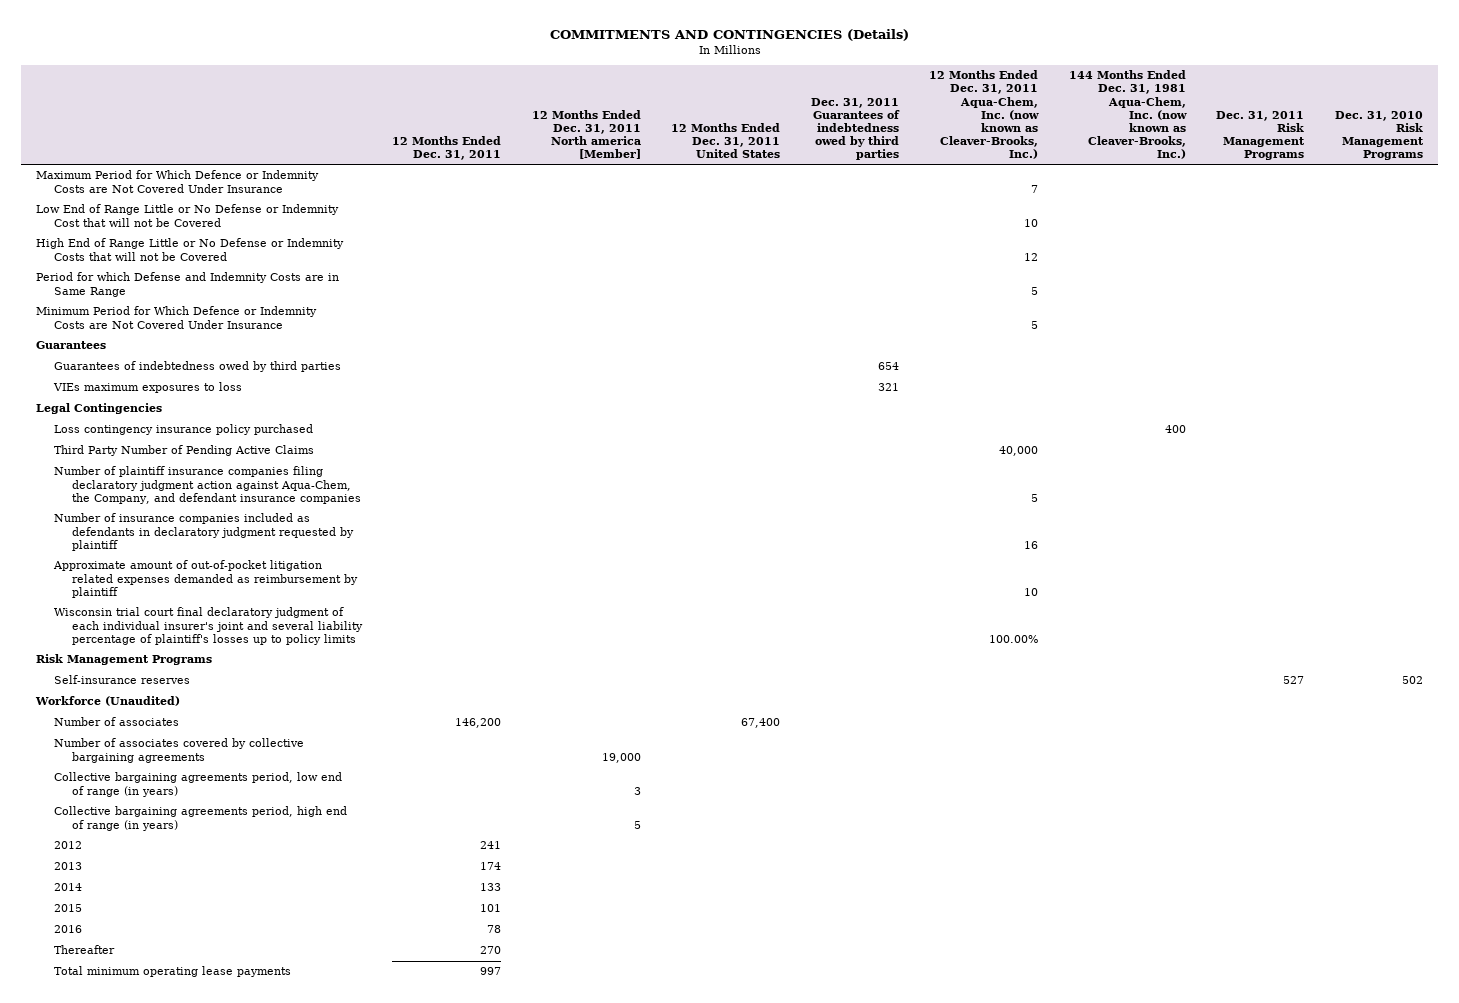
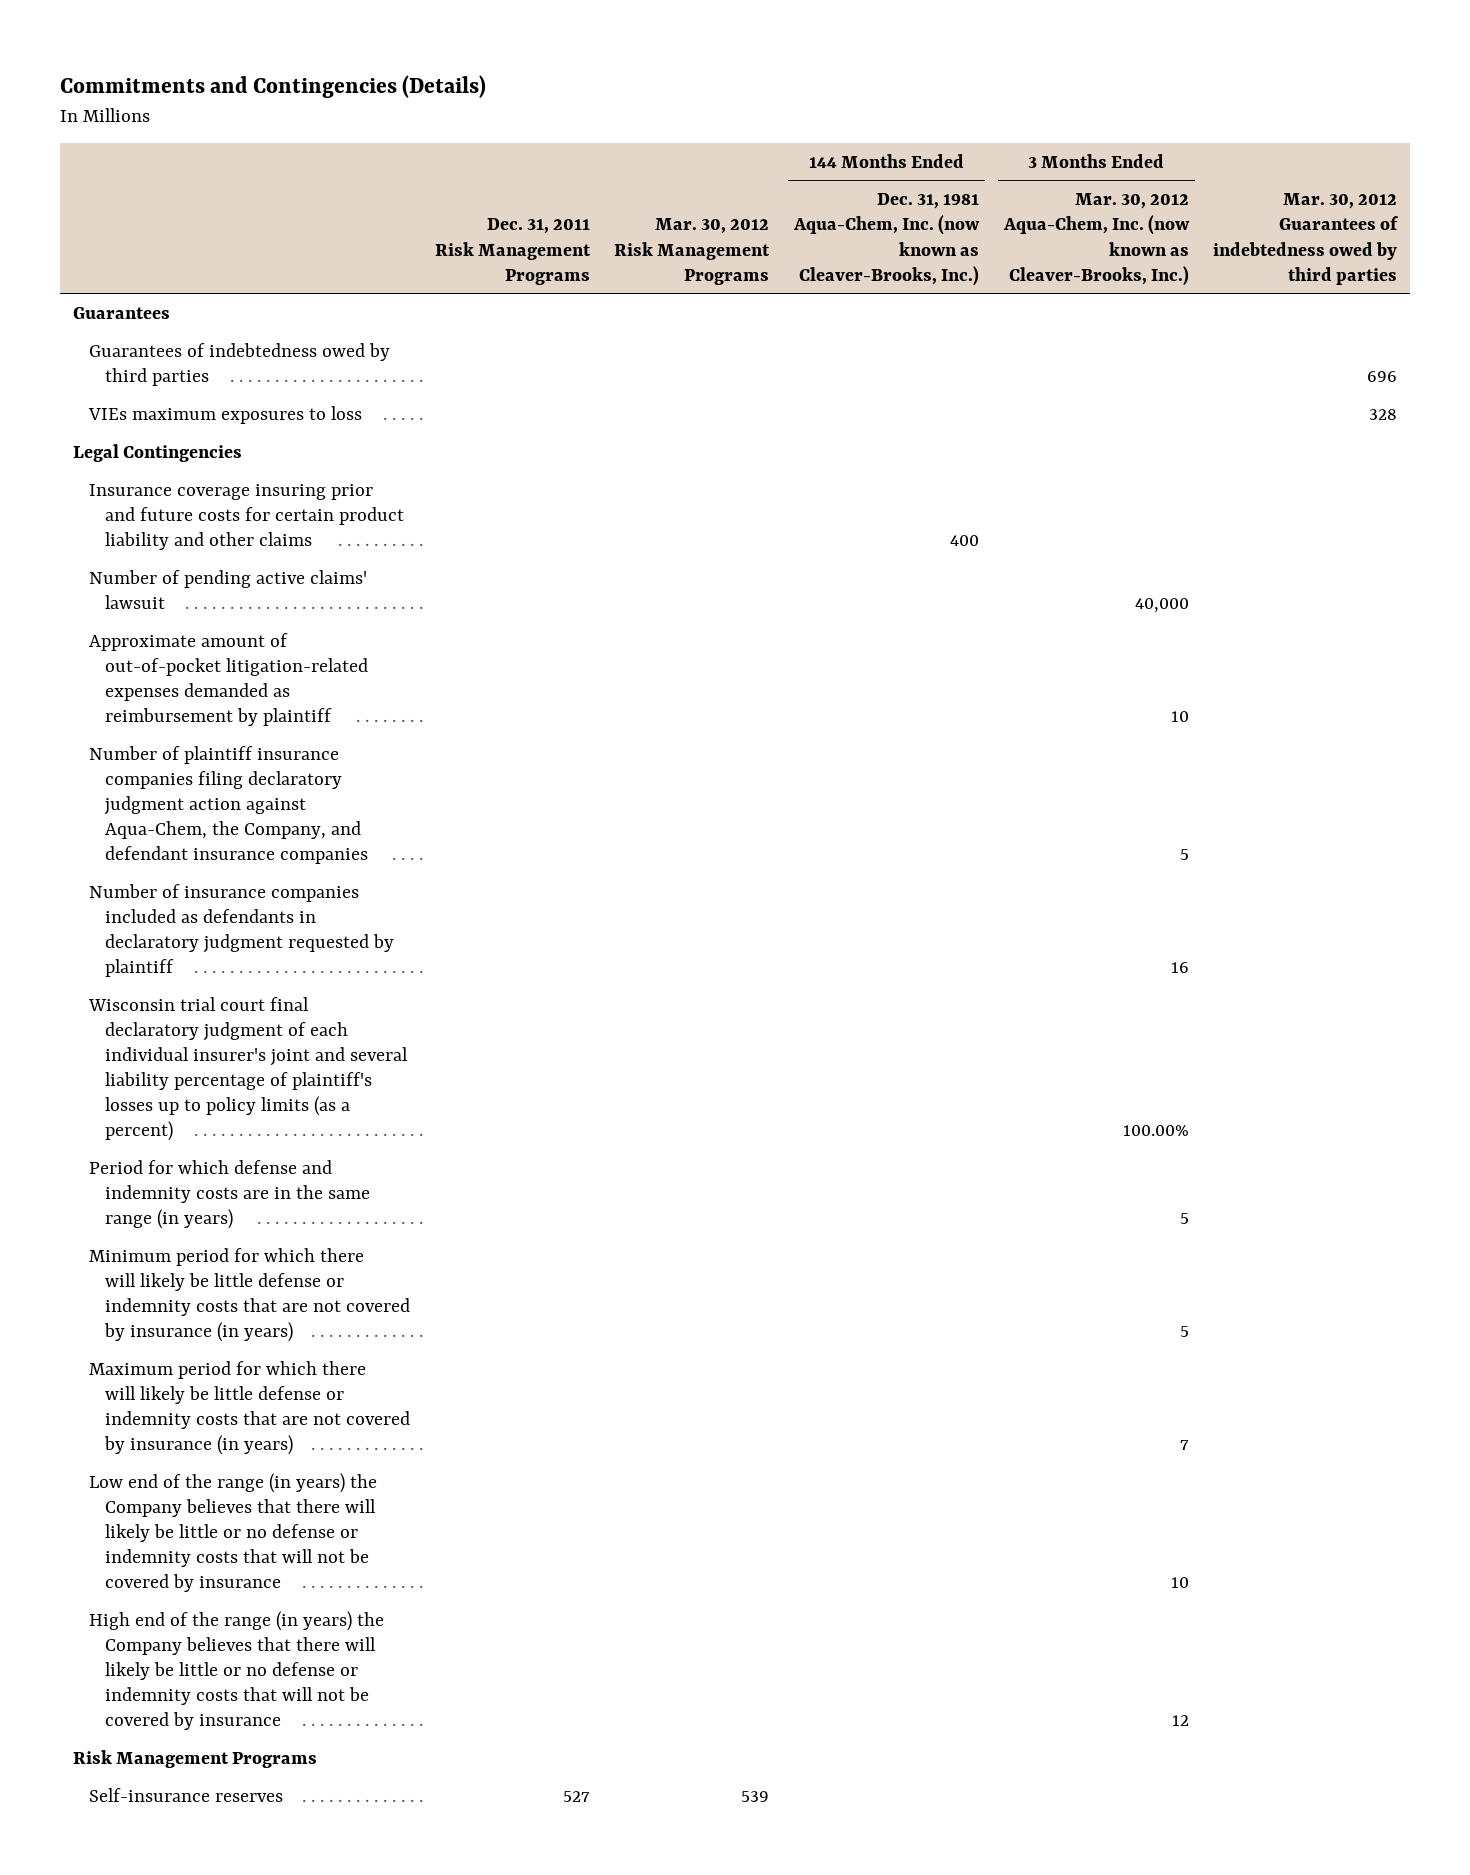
- COMMITMENTS AND CONTINGENCIES (Details)
+ Commitments and Contingencies (Details)
- | 12 Months Ended Dec. 31, 2011 | 12 Months Ended Dec. 31, 2011 North america [Member] | 12 Months Ended Dec. 31, 2011 United States | Dec. 31, 2011 Guarantees of indebtedness owed by third parties | 12 Months Ended Dec. 31, 2011 Aqua-Chem, Inc. (now known as Cleaver-Brooks, Inc.) | 144 Months Ended Dec. 31, 1981 Aqua-Chem, Inc. (now known as Cleaver-Brooks, Inc.) | Dec. 31, 2011 Risk Management Programs | Dec. 31, 2010 Risk Management Programs
+ | Dec. 31, 2011 Risk Management Programs | Mar. 30, 2012 Risk Management Programs | 144 Months Ended Dec. 31, 1981 Aqua-Chem, Inc. (now known as Cleaver-Brooks, Inc.) | 3 Months Ended Mar. 30, 2012 Aqua-Chem, Inc. (now known as Cleaver-Brooks, Inc.) | Mar. 30, 2012 Guarantees of indebtedness owed by third parties
- Maximum Period for Which Defence or Indemnity Costs are Not Covered Under Insurance | | | | | 7 | | |
- Low End of Range Little or No Defense or Indemnity Cost that will not be Covered | | | | | 10 | | |
- High End of Range Little or No Defense or Indemnity Costs that will not be Covered | | | | | 12 | | |
- Period for which Defense and Indemnity Costs are in Same Range | | | | | 5 | | |
- Minimum Period for Which Defence or Indemnity Costs are Not Covered Under Insurance | | | | | 5 | | |
- Loss contingency insurance policy purchased | | | | | | 400 | |
- Third Party Number of Pending Active Claims | | | | | 40,000 | | |
+ Insurance coverage insuring prior and future costs for certain product liability and other claims | | | 400 | |
+ Number of pending active claims' lawsuit | | | | 40,000 |
+ Approximate amount of out-of-pocket litigation-related expenses demanded as reimbursement by plaintiff | | | | 10 |
- Approximate amount of out-of-pocket litigation related expenses demanded as reimbursement by plaintiff | | | | | 10 | | |
- Wisconsin trial court final declaratory judgment of each individual insurer's joint and several liability percentage of plaintiff's losses up to policy limits | | | | | 100.00% | | |
+ Wisconsin trial court final declaratory judgment of each individual insurer's joint and several liability percentage of plaintiff's losses up to policy limits (as a percent) | | | | 100.00% |
+ Period for which defense and indemnity costs are in the same range (in years) | | | | 5 |
+ Minimum period for which there will likely be little defense or indemnity costs that are not covered by insurance (in years) | | | | 5 |
+ Maximum period for which there will likely be little defense or indemnity costs that are not covered by insurance (in years) | | | | 7 |
+ Low end of the range (in years) the Company believes that there will likely be little or no defense or indemnity costs that will not be covered by insurance | | | | 10 |
+ High end of the range (in years) the Company believes that there will likely be little or no defense or indemnity costs that will not be covered by insurance | | | | 12 |
- Workforce (Unaudited)
- Number of associates | 146,200 | | 67,400 | | | | |
- Number of associates covered by collective bargaining agreements | | 19,000 | | | | | |
- Collective bargaining agreements period, low end of range (in years) | | 3 | | | | | |
- Collective bargaining agreements period, high end of range (in years) | | 5 | | | | | |
- 2012 | 241 | | | | | | |
- 2013 | 174 | | | | | | |
- 2014 | 133 | | | | | | |
- 2015 | 101 | | | | | | |
- 2016 | 78 | | | | | | |
- Thereafter | 270 | | | | | | |
- Total minimum operating lease payments | 997 | | | | | | |

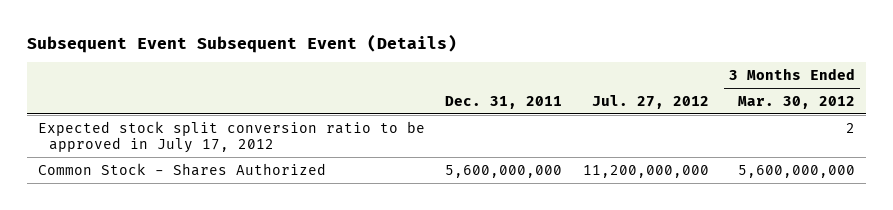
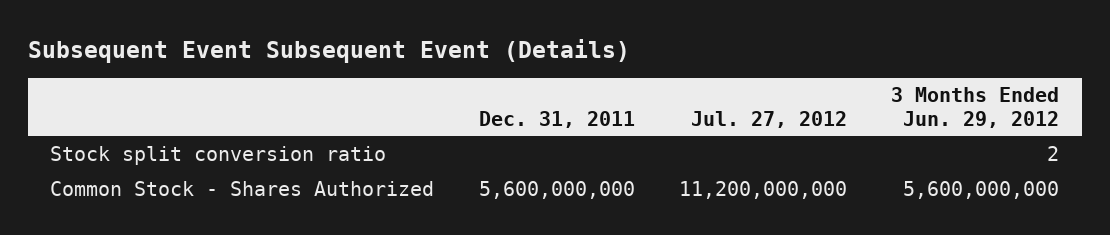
- | Dec. 31, 2011 | Jul. 27, 2012 | 3 Months Ended Mar. 30, 2012
+ | Dec. 31, 2011 | Jul. 27, 2012 | 3 Months Ended Jun. 29, 2012
- Expected stock split conversion ratio to be approved in July 17, 2012 | | | 2
+ Stock split conversion ratio | | | 2

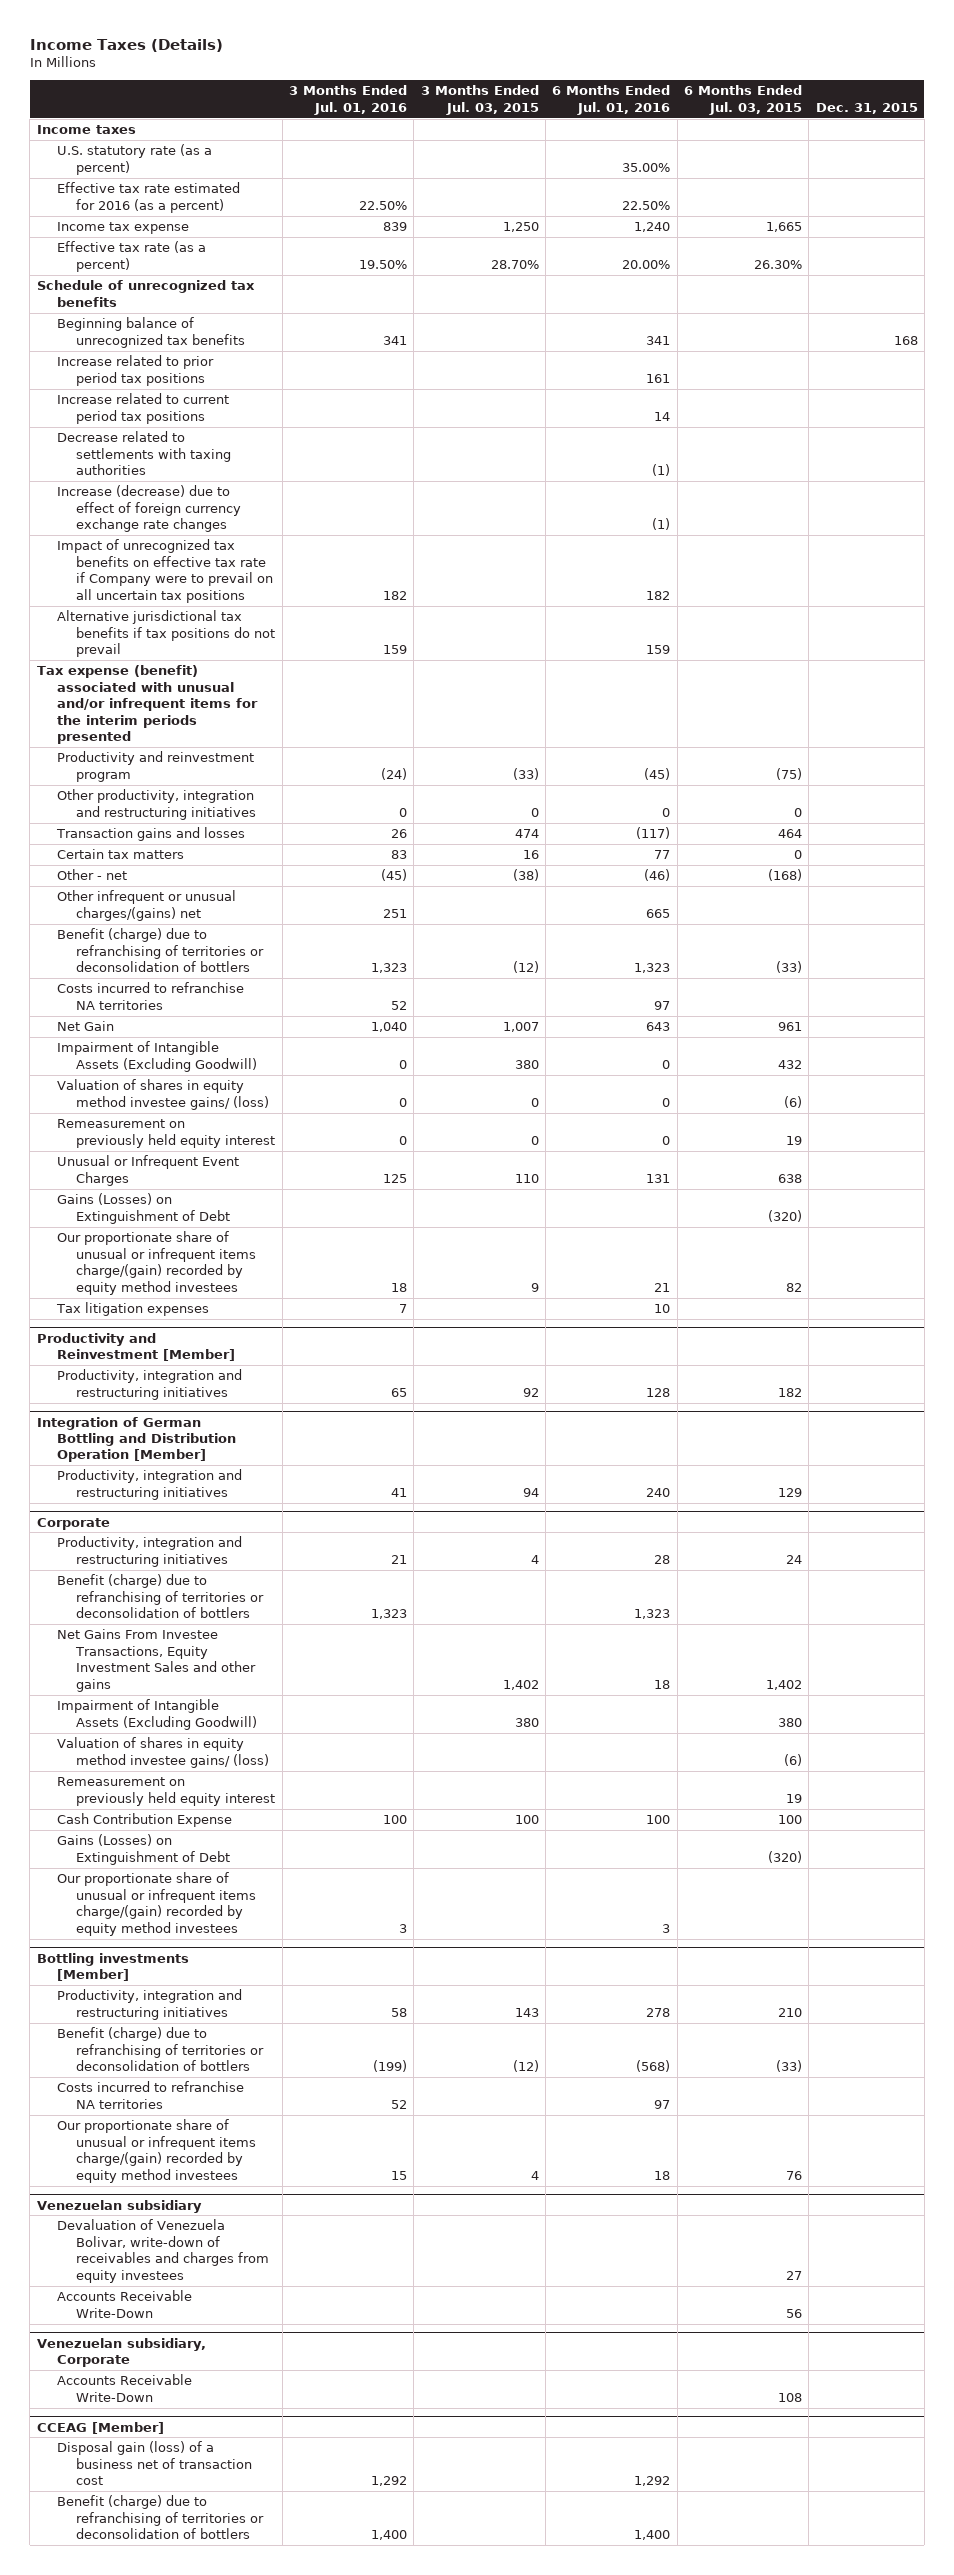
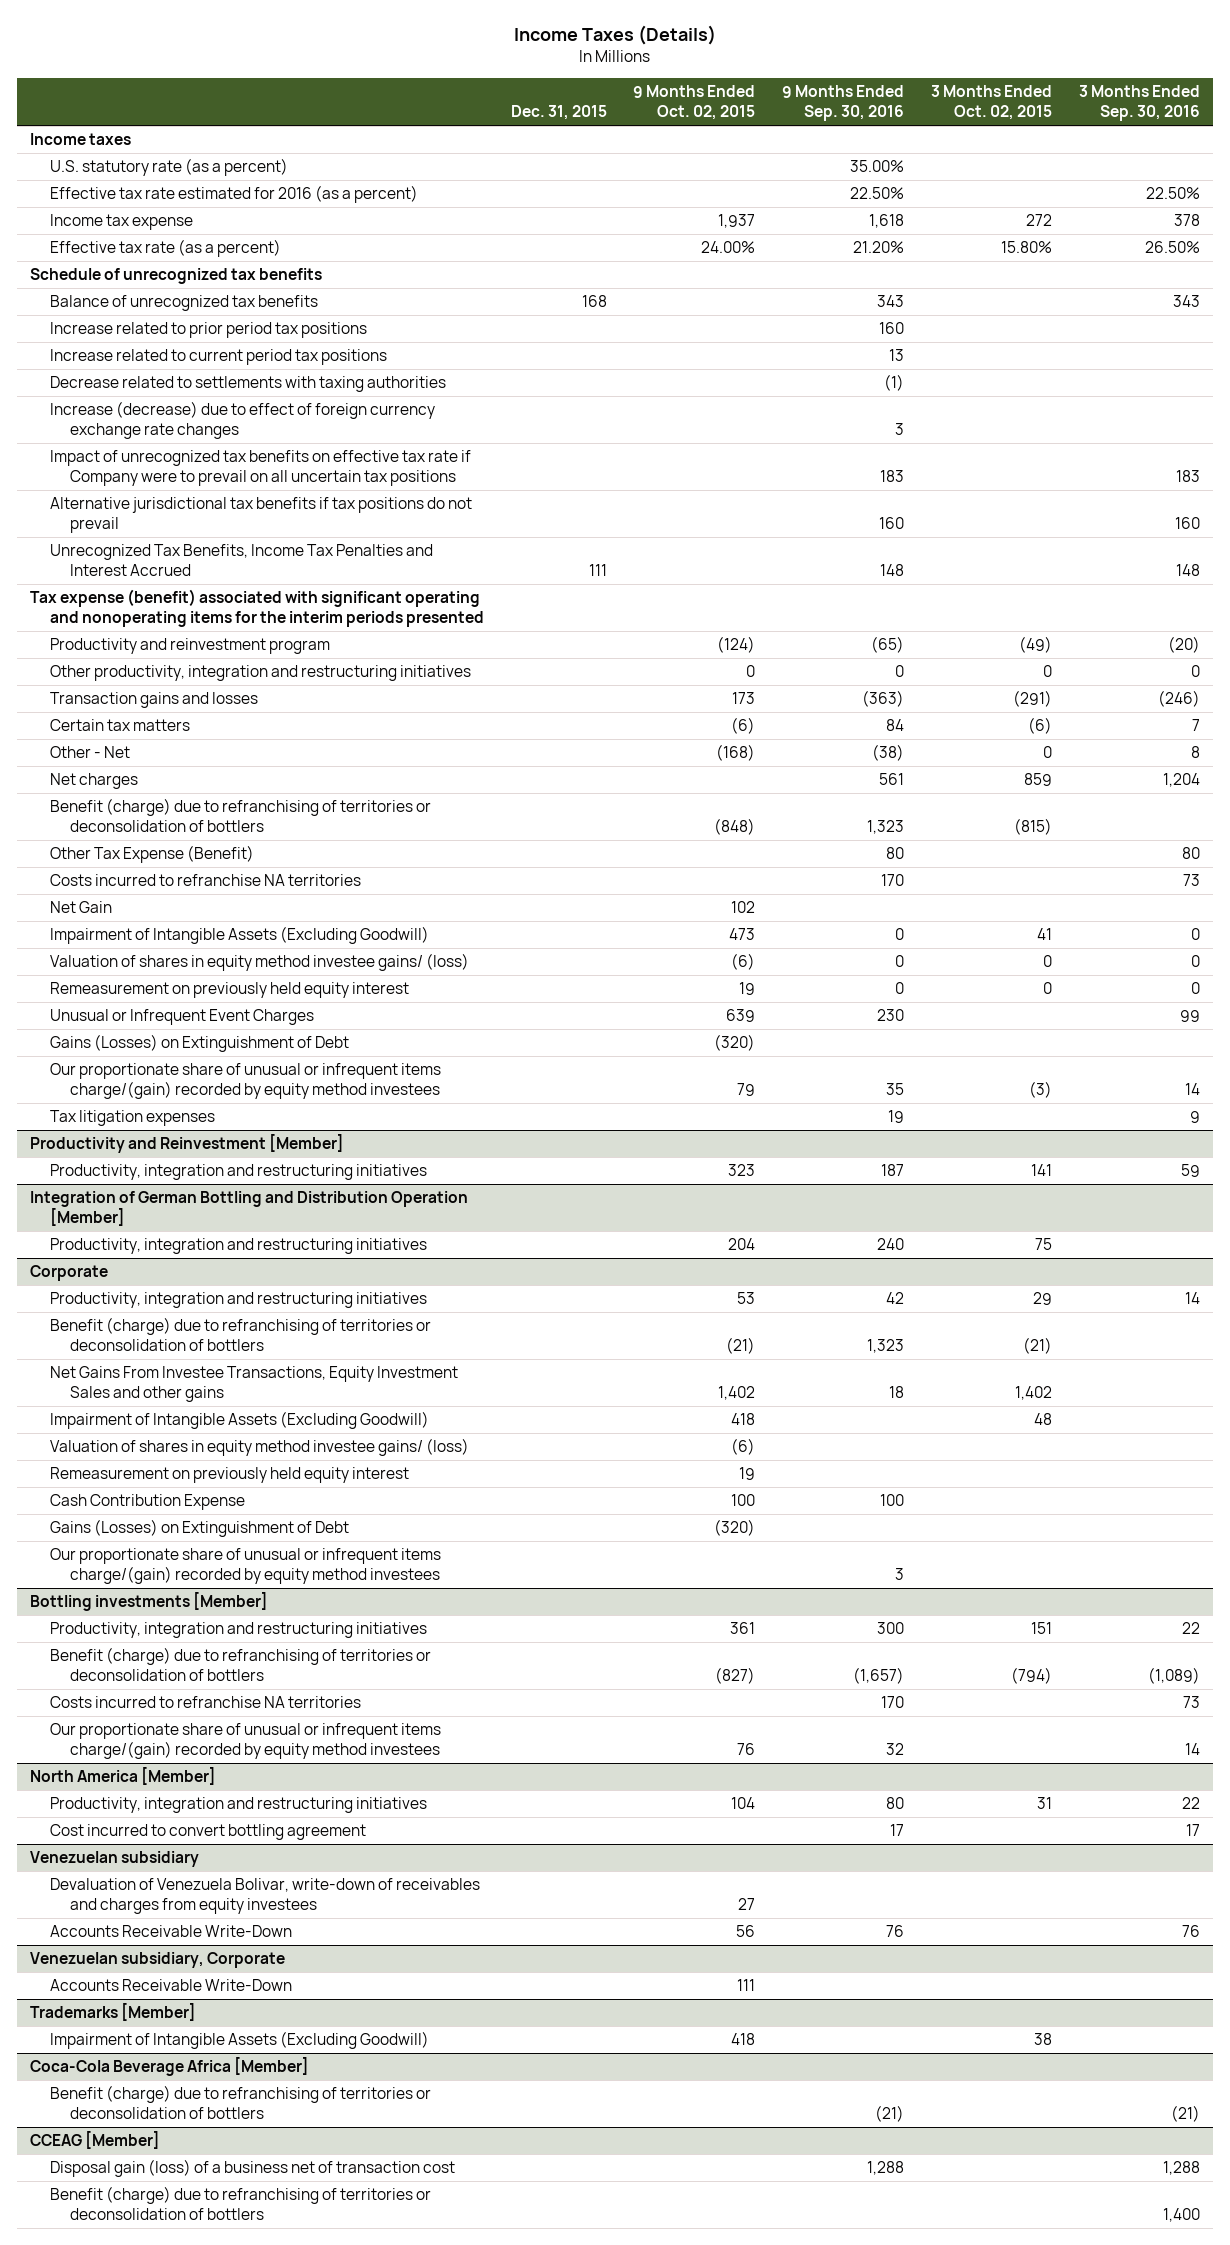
- | 3 Months Ended Jul. 01, 2016 | 3 Months Ended Jul. 03, 2015 | 6 Months Ended Jul. 01, 2016 | 6 Months Ended Jul. 03, 2015 | Dec. 31, 2015
+ | Dec. 31, 2015 | 9 Months Ended Oct. 02, 2015 | 9 Months Ended Sep. 30, 2016 | 3 Months Ended Oct. 02, 2015 | 3 Months Ended Sep. 30, 2016
- Beginning balance of unrecognized tax benefits | 341 | | 341 | | 168
+ Balance of unrecognized tax benefits | 168 | | 343 | | 343
- Tax expense (benefit) associated with unusual and/or infrequent items for the interim periods presented
+ Unrecognized Tax Benefits, Income Tax Penalties and Interest Accrued | 111 | | 148 | | 148
+ Tax expense (benefit) associated with significant operating and nonoperating items for the interim periods presented
- Other - net | (45) | (38) | (46) | (168) |
- Other infrequent or unusual charges/(gains) net | 251 | | 665 | |
+ Other - Net | | (168) | (38) | 0 | 8
+ Net charges | | | 561 | 859 | 1,204
+ Other Tax Expense (Benefit) | | | 80 | | 80
+ North America [Member]
+ Productivity, integration and restructuring initiatives | | 104 | 80 | 31 | 22
+ Cost incurred to convert bottling agreement | | | 17 | | 17
+ Trademarks [Member]
+ Impairment of Intangible Assets (Excluding Goodwill) | | 418 | | 38 |
+ Coca-Cola Beverage Africa [Member]
+ Benefit (charge) due to refranchising of territories or deconsolidation of bottlers | | | (21) | | (21)

